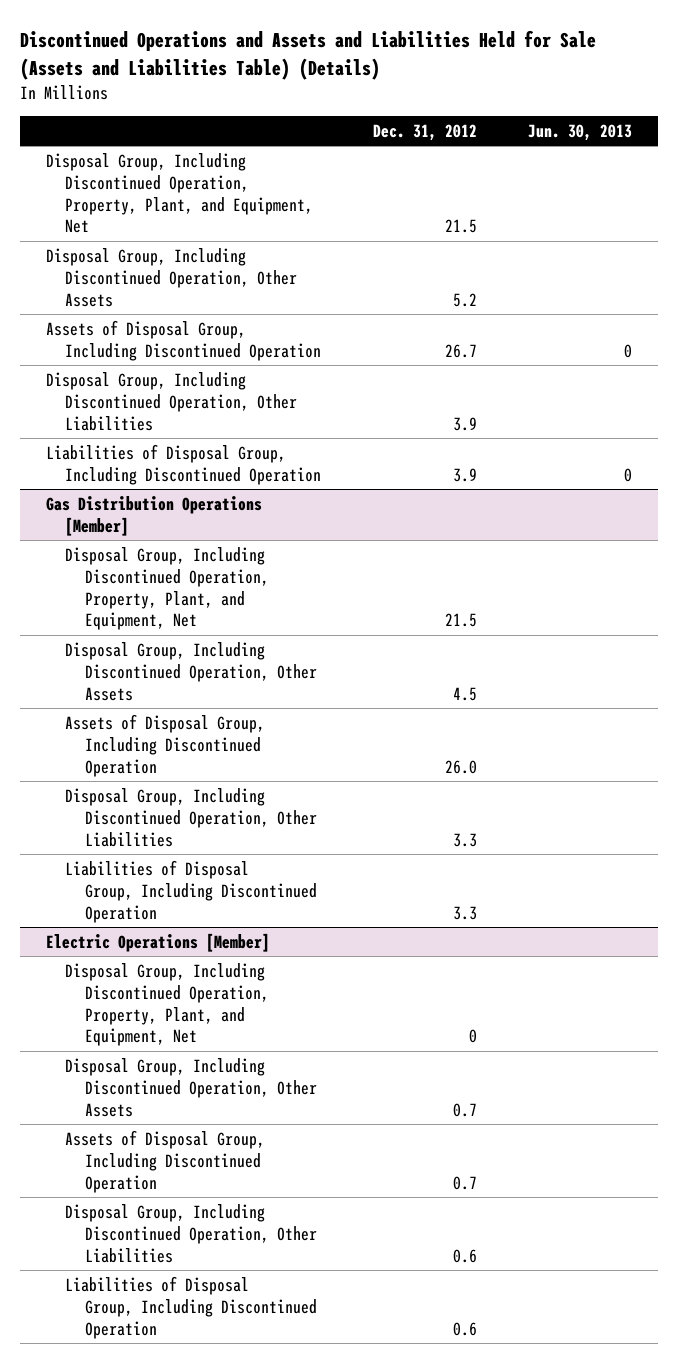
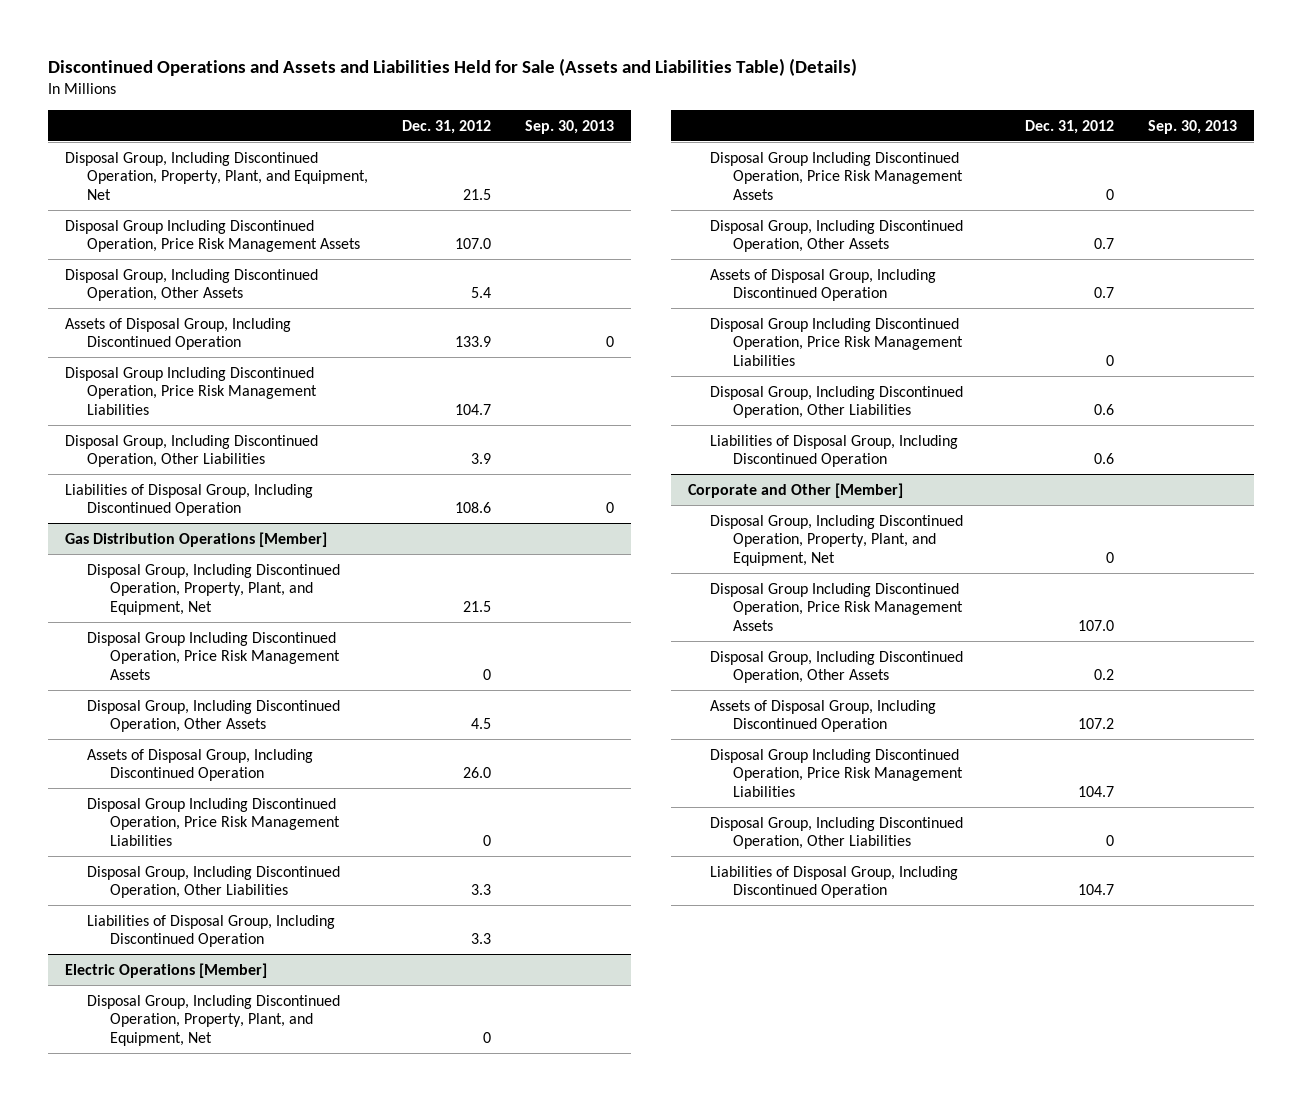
- | Dec. 31, 2012 | Jun. 30, 2013
+ | Dec. 31, 2012 | Sep. 30, 2013
- Disposal Group, Including Discontinued Operation, Other Assets | 5.2 |
- Assets of Disposal Group, Including Discontinued Operation | 26.7 | 0
+ Disposal Group Including Discontinued Operation, Price Risk Management Assets | 107.0 |
+ Disposal Group, Including Discontinued Operation, Other Assets | 5.4 |
+ Assets of Disposal Group, Including Discontinued Operation | 133.9 | 0
+ Disposal Group Including Discontinued Operation, Price Risk Management Liabilities | 104.7 |
- Liabilities of Disposal Group, Including Discontinued Operation | 3.9 | 0
+ Liabilities of Disposal Group, Including Discontinued Operation | 108.6 | 0
@ Gas Distribution Operations [Member]
+ Disposal Group Including Discontinued Operation, Price Risk Management Assets | 0 |
+ Disposal Group Including Discontinued Operation, Price Risk Management Liabilities | 0 |
@ Electric Operations [Member]
+ Disposal Group Including Discontinued Operation, Price Risk Management Assets | 0 |
+ Disposal Group Including Discontinued Operation, Price Risk Management Liabilities | 0 |
+ Corporate and Other [Member]
+ Disposal Group, Including Discontinued Operation, Property, Plant, and Equipment, Net | 0 |
+ Disposal Group Including Discontinued Operation, Price Risk Management Assets | 107.0 |
+ Disposal Group, Including Discontinued Operation, Other Assets | 0.2 |
+ Assets of Disposal Group, Including Discontinued Operation | 107.2 |
+ Disposal Group Including Discontinued Operation, Price Risk Management Liabilities | 104.7 |
+ Disposal Group, Including Discontinued Operation, Other Liabilities | 0 |
+ Liabilities of Disposal Group, Including Discontinued Operation | 104.7 |

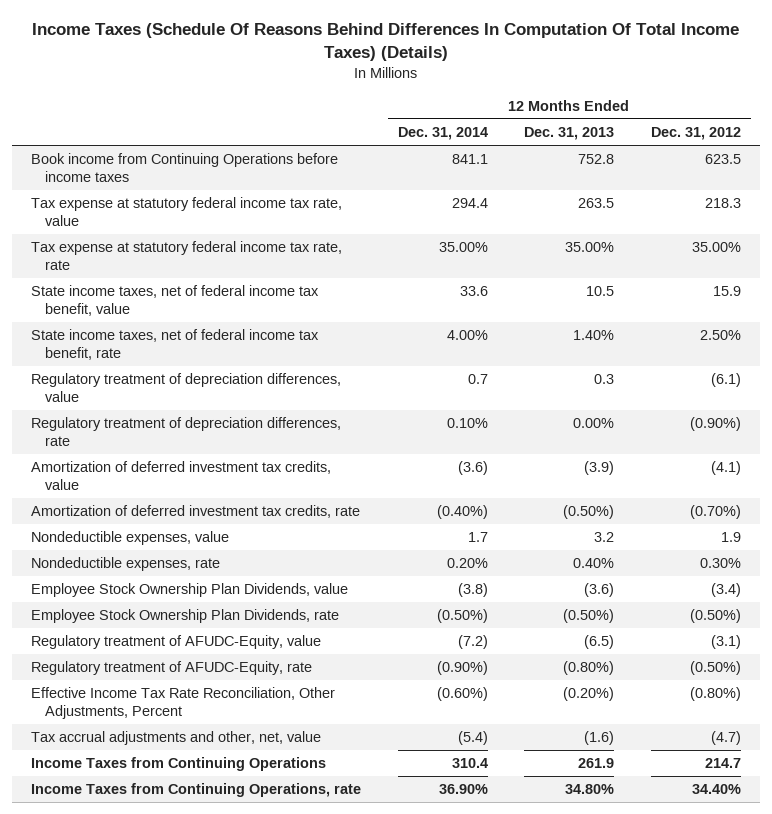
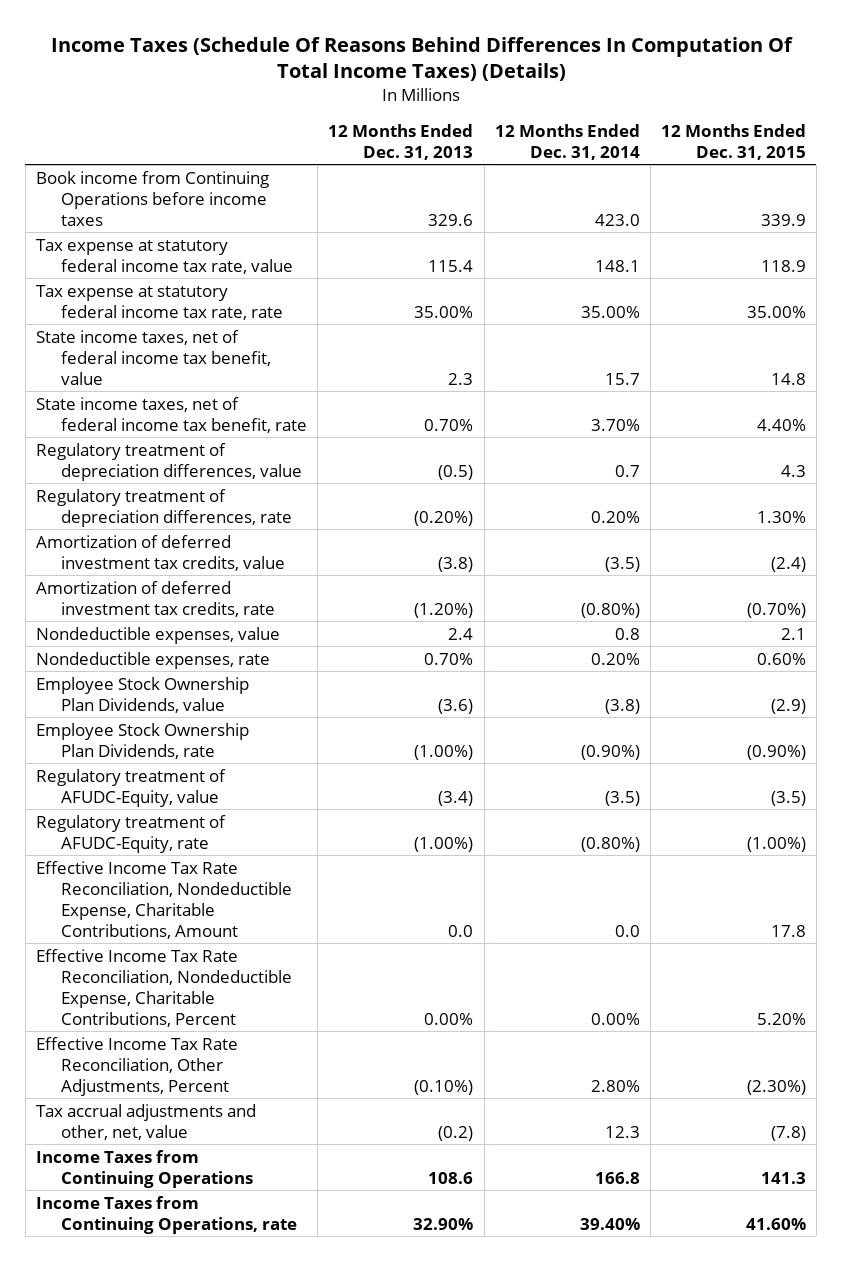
- | 12 Months Ended Dec. 31, 2014 | 12 Months Ended Dec. 31, 2013 | 12 Months Ended Dec. 31, 2012
+ | 12 Months Ended Dec. 31, 2013 | 12 Months Ended Dec. 31, 2014 | 12 Months Ended Dec. 31, 2015
- Book income from Continuing Operations before income taxes | 841.1 | 752.8 | 623.5
- Tax expense at statutory federal income tax rate, value | 294.4 | 263.5 | 218.3
+ Book income from Continuing Operations before income taxes | 329.6 | 423.0 | 339.9
+ Tax expense at statutory federal income tax rate, value | 115.4 | 148.1 | 118.9
- State income taxes, net of federal income tax benefit, value | 33.6 | 10.5 | 15.9
- State income taxes, net of federal income tax benefit, rate | 4.00% | 1.40% | 2.50%
- Regulatory treatment of depreciation differences, value | 0.7 | 0.3 | (6.1)
- Regulatory treatment of depreciation differences, rate | 0.10% | 0.00% | (0.90%)
- Amortization of deferred investment tax credits, value | (3.6) | (3.9) | (4.1)
- Amortization of deferred investment tax credits, rate | (0.40%) | (0.50%) | (0.70%)
- Nondeductible expenses, value | 1.7 | 3.2 | 1.9
- Nondeductible expenses, rate | 0.20% | 0.40% | 0.30%
+ State income taxes, net of federal income tax benefit, value | 2.3 | 15.7 | 14.8
+ State income taxes, net of federal income tax benefit, rate | 0.70% | 3.70% | 4.40%
+ Regulatory treatment of depreciation differences, value | (0.5) | 0.7 | 4.3
+ Regulatory treatment of depreciation differences, rate | (0.20%) | 0.20% | 1.30%
+ Amortization of deferred investment tax credits, value | (3.8) | (3.5) | (2.4)
+ Amortization of deferred investment tax credits, rate | (1.20%) | (0.80%) | (0.70%)
+ Nondeductible expenses, value | 2.4 | 0.8 | 2.1
+ Nondeductible expenses, rate | 0.70% | 0.20% | 0.60%
- Employee Stock Ownership Plan Dividends, rate | (0.50%) | (0.50%) | (0.50%)
- Regulatory treatment of AFUDC-Equity, value | (7.2) | (6.5) | (3.1)
- Regulatory treatment of AFUDC-Equity, rate | (0.90%) | (0.80%) | (0.50%)
- Effective Income Tax Rate Reconciliation, Other Adjustments, Percent | (0.60%) | (0.20%) | (0.80%)
- Tax accrual adjustments and other, net, value | (5.4) | (1.6) | (4.7)
- Income Taxes from Continuing Operations | 310.4 | 261.9 | 214.7
- Income Taxes from Continuing Operations, rate | 36.90% | 34.80% | 34.40%
+ Employee Stock Ownership Plan Dividends, rate | (1.00%) | (0.90%) | (0.90%)
+ Regulatory treatment of AFUDC-Equity, value | (3.4) | (3.5) | (3.5)
+ Regulatory treatment of AFUDC-Equity, rate | (1.00%) | (0.80%) | (1.00%)
+ Effective Income Tax Rate Reconciliation, Nondeductible Expense, Charitable Contributions, Amount | 0.0 | 0.0 | 17.8
+ Effective Income Tax Rate Reconciliation, Nondeductible Expense, Charitable Contributions, Percent | 0.00% | 0.00% | 5.20%
+ Effective Income Tax Rate Reconciliation, Other Adjustments, Percent | (0.10%) | 2.80% | (2.30%)
+ Tax accrual adjustments and other, net, value | (0.2) | 12.3 | (7.8)
+ Income Taxes from Continuing Operations | 108.6 | 166.8 | 141.3
+ Income Taxes from Continuing Operations, rate | 32.90% | 39.40% | 41.60%

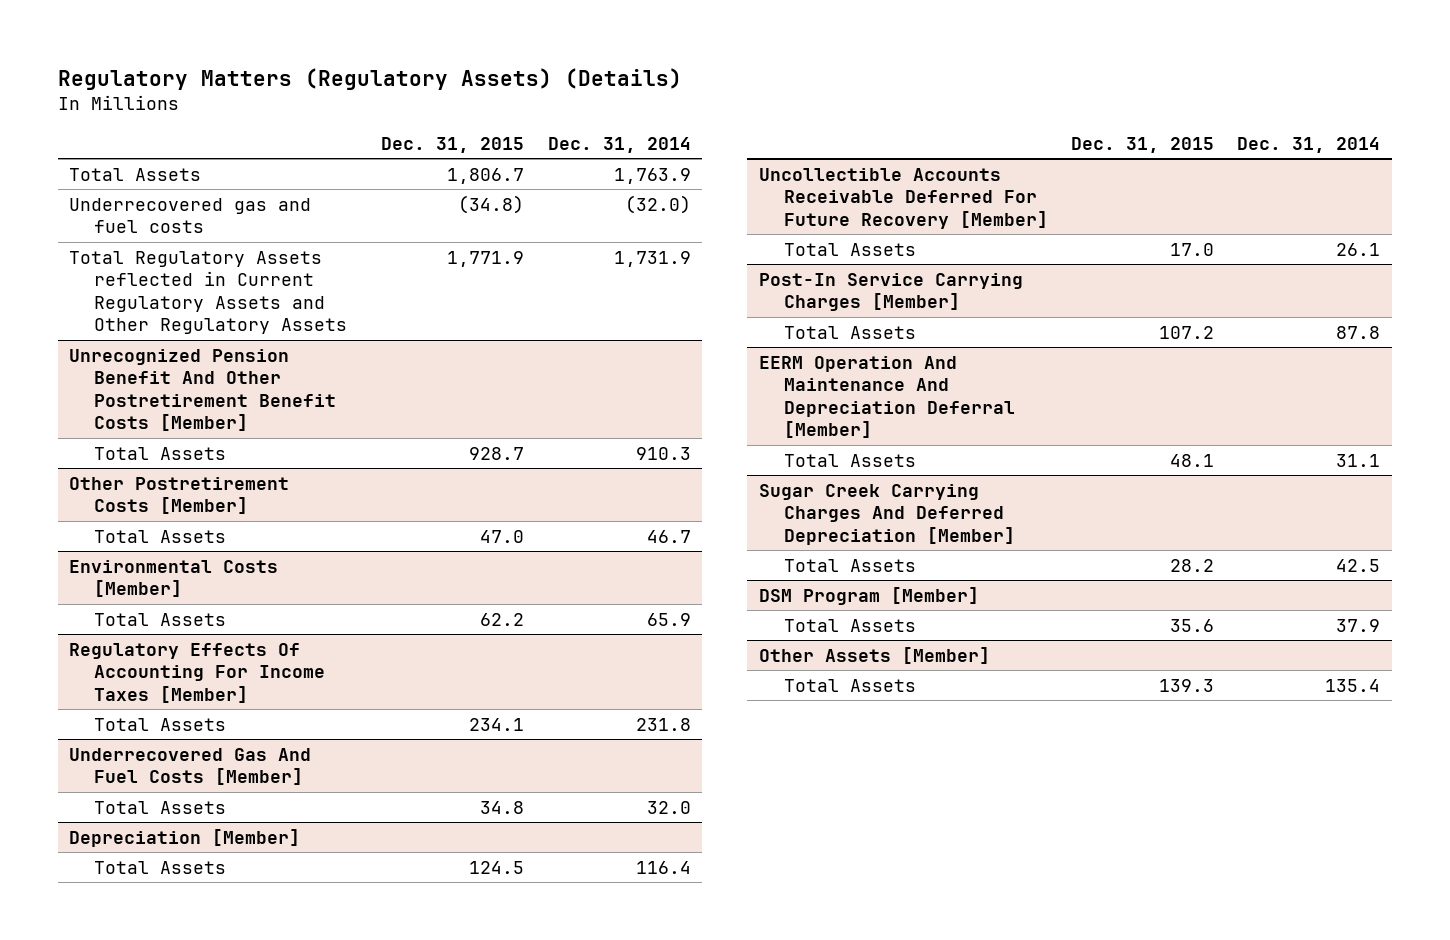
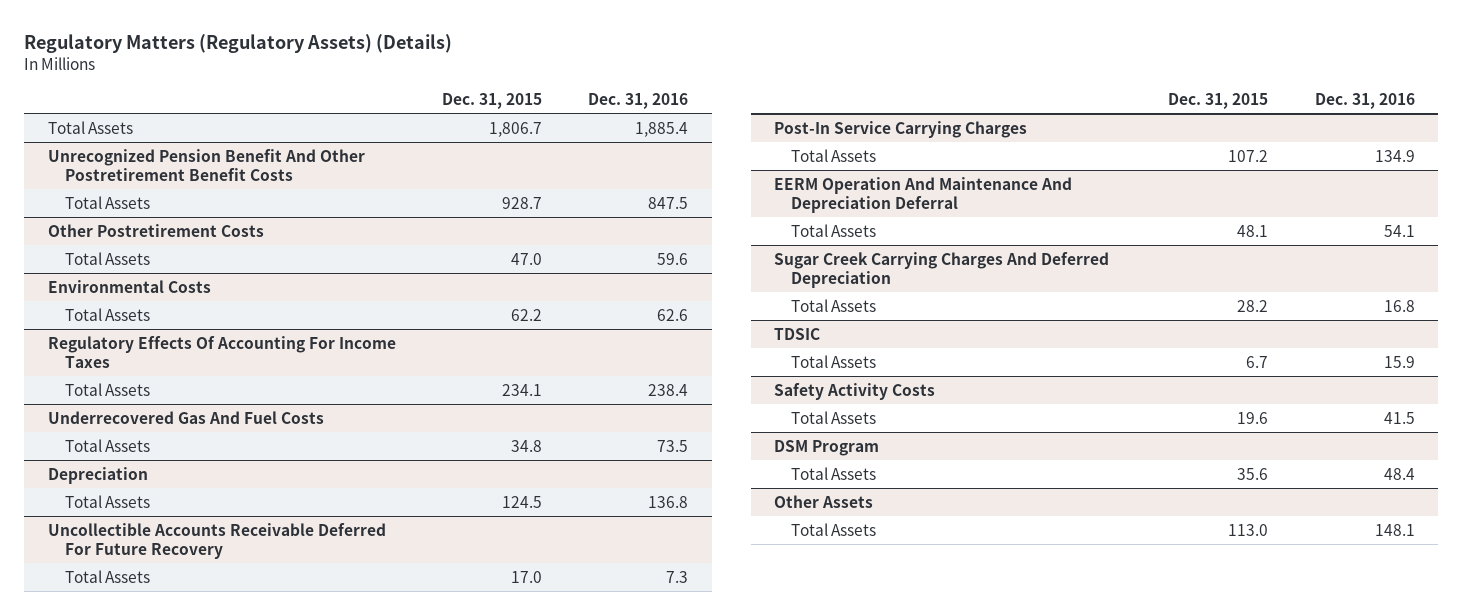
- | Dec. 31, 2015 | Dec. 31, 2014
+ | Dec. 31, 2015 | Dec. 31, 2016
- Underrecovered gas and fuel costs | (34.8) | (32.0)
- Total Regulatory Assets reflected in Current Regulatory Assets and Other Regulatory Assets | 1,771.9 | 1,731.9
- Unrecognized Pension Benefit And Other Postretirement Benefit Costs [Member]
+ Unrecognized Pension Benefit And Other Postretirement Benefit Costs
- Other Postretirement Costs [Member]
+ Other Postretirement Costs
- Environmental Costs [Member]
+ Environmental Costs
- Regulatory Effects Of Accounting For Income Taxes [Member]
+ Regulatory Effects Of Accounting For Income Taxes
- Underrecovered Gas And Fuel Costs [Member]
+ Underrecovered Gas And Fuel Costs
- Depreciation [Member]
+ Depreciation
- Uncollectible Accounts Receivable Deferred For Future Recovery [Member]
+ Uncollectible Accounts Receivable Deferred For Future Recovery
- Post-In Service Carrying Charges [Member]
+ Post-In Service Carrying Charges
- EERM Operation And Maintenance And Depreciation Deferral [Member]
+ EERM Operation And Maintenance And Depreciation Deferral
- Sugar Creek Carrying Charges And Deferred Depreciation [Member]
+ Sugar Creek Carrying Charges And Deferred Depreciation
- DSM Program [Member]
+ TDSIC
+ Total Assets | 6.7 | 15.9
+ Safety Activity Costs
+ Total Assets | 19.6 | 41.5
+ DSM Program
- Other Assets [Member]
- Total Assets | 139.3 | 135.4
+ Other Assets
+ Total Assets | 113.0 | 148.1

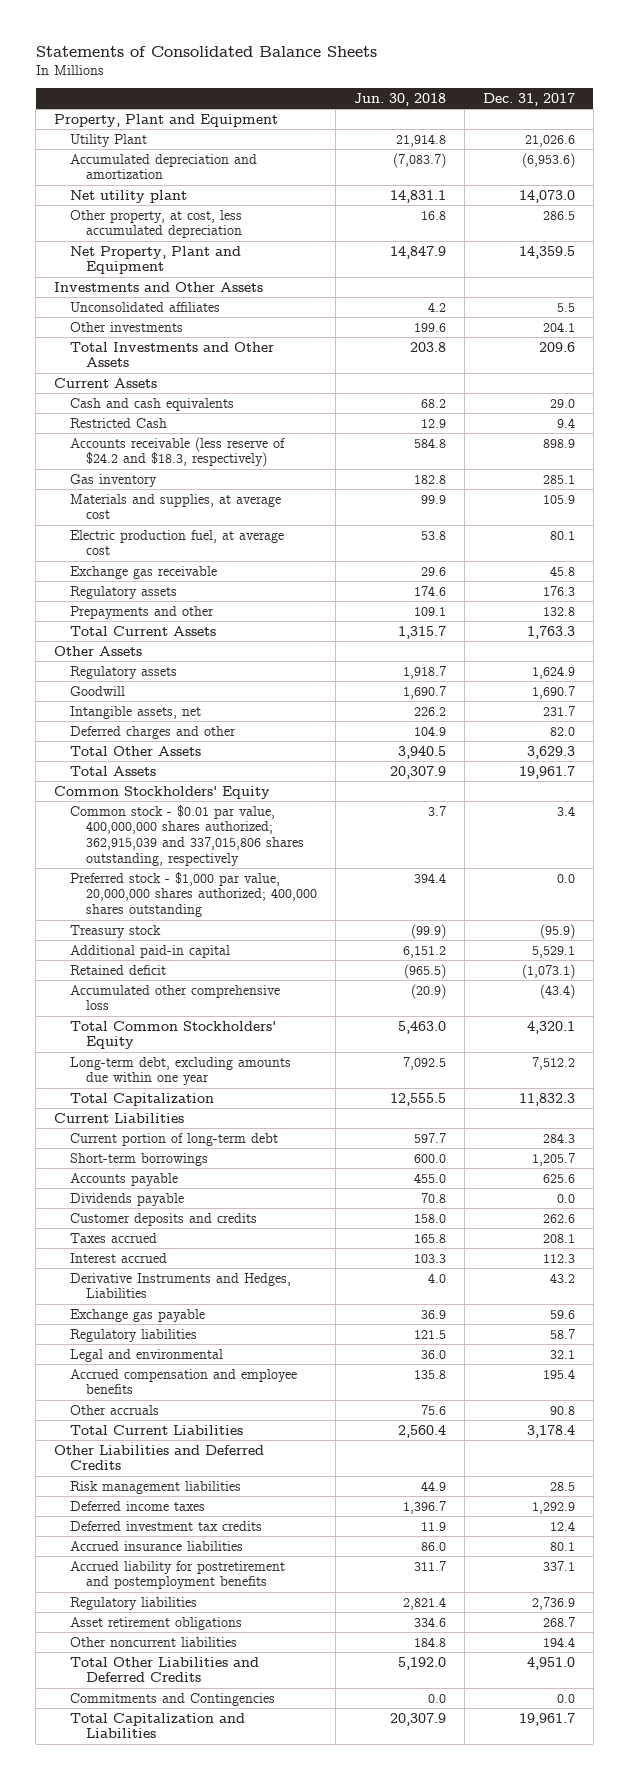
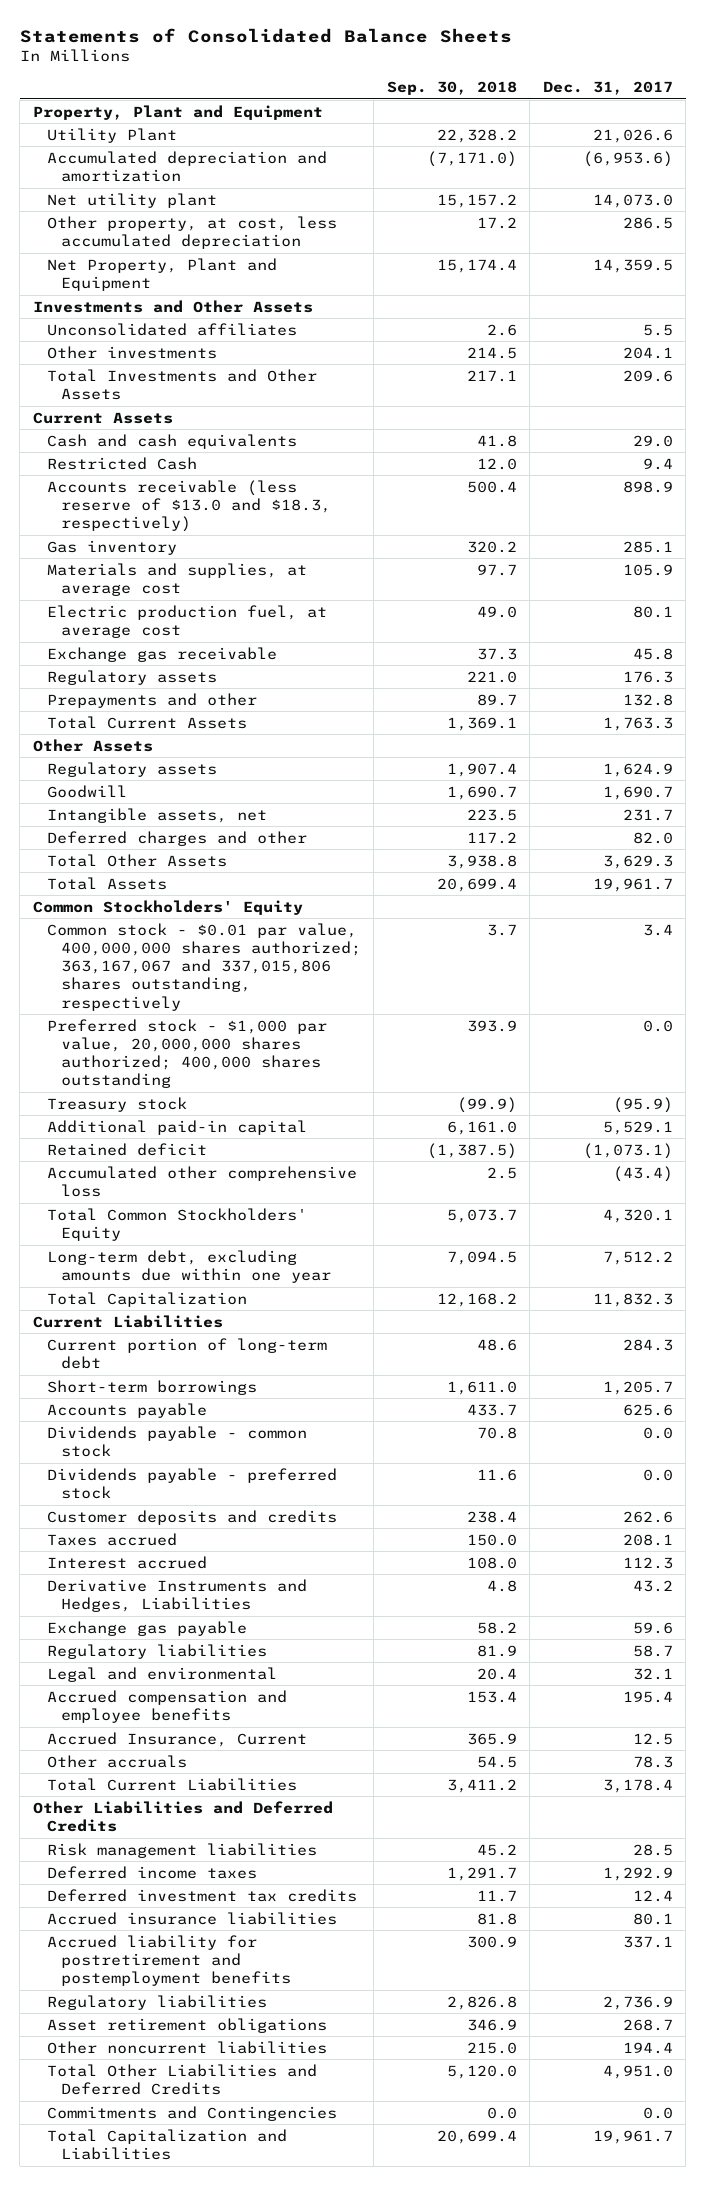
- | Jun. 30, 2018 | Dec. 31, 2017
+ | Sep. 30, 2018 | Dec. 31, 2017
- Accounts receivable (less reserve of $24.2 and $18.3, respectively) | 584.8 | 898.9
+ Accounts receivable (less reserve of $13.0 and $18.3, respectively) | 500.4 | 898.9
- Common stock - $0.01 par value, 400,000,000 shares authorized; 362,915,039 and 337,015,806 shares outstanding, respectively | 3.7 | 3.4
+ Common stock - $0.01 par value, 400,000,000 shares authorized; 363,167,067 and 337,015,806 shares outstanding, respectively | 3.7 | 3.4
- Dividends payable | 70.8 | 0.0
+ Dividends payable - common stock | 70.8 | 0.0
+ Dividends payable - preferred stock | 11.6 | 0.0
- Other accruals | 75.6 | 90.8
+ Accrued Insurance, Current | 365.9 | 12.5
+ Other accruals | 54.5 | 78.3

